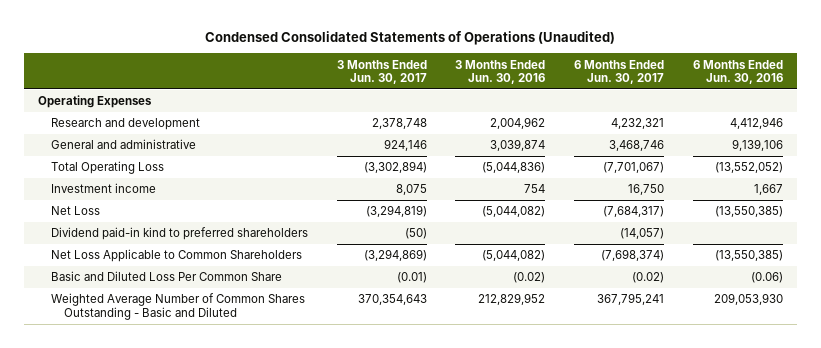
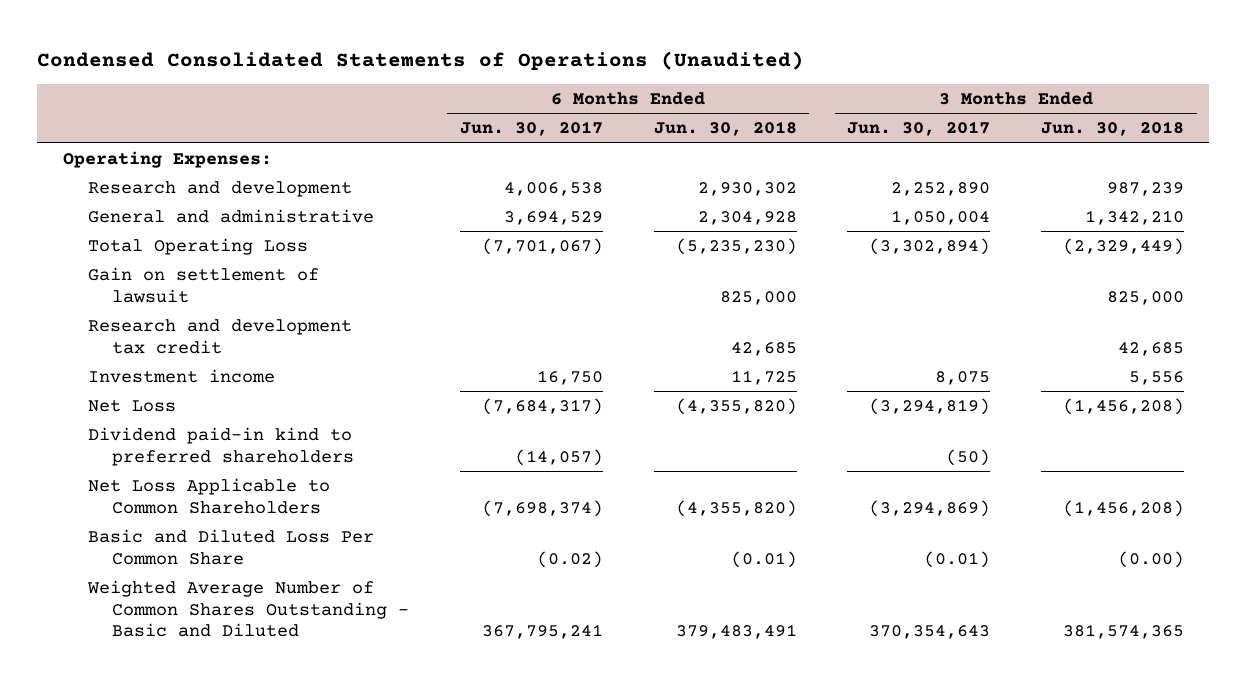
- | 3 Months Ended Jun. 30, 2017 | 3 Months Ended Jun. 30, 2016 | 6 Months Ended Jun. 30, 2017 | 6 Months Ended Jun. 30, 2016
+ | 6 Months Ended Jun. 30, 2017 | 6 Months Ended Jun. 30, 2018 | 3 Months Ended Jun. 30, 2017 | 3 Months Ended Jun. 30, 2018
- Operating Expenses
- Research and development | 2,378,748 | 2,004,962 | 4,232,321 | 4,412,946
- General and administrative | 924,146 | 3,039,874 | 3,468,746 | 9,139,106
+ Operating Expenses:
+ Research and development | 4,006,538 | 2,930,302 | 2,252,890 | 987,239
+ General and administrative | 3,694,529 | 2,304,928 | 1,050,004 | 1,342,210
+ Gain on settlement of lawsuit | | 825,000 | | 825,000
+ Research and development tax credit | | 42,685 | | 42,685

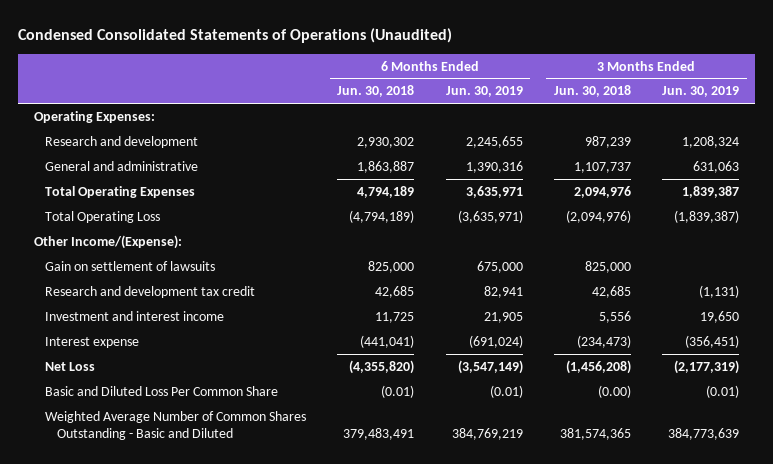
- | 6 Months Ended Jun. 30, 2017 | 6 Months Ended Jun. 30, 2018 | 3 Months Ended Jun. 30, 2017 | 3 Months Ended Jun. 30, 2018
+ | 6 Months Ended Jun. 30, 2018 | 6 Months Ended Jun. 30, 2019 | 3 Months Ended Jun. 30, 2018 | 3 Months Ended Jun. 30, 2019
- General and administrative | 3,694,529 | 2,304,928 | 1,050,004 | 1,342,210
- Total Operating Loss | (7,701,067) | (5,235,230) | (3,302,894) | (2,329,449)
- Gain on settlement of lawsuit | | 825,000 | | 825,000
+ General and administrative | 1,863,887 | 1,390,316 | 1,107,737 | 631,063
+ Total Operating Expenses | 4,794,189 | 3,635,971 | 2,094,976 | 1,839,387
+ Total Operating Loss | (4,794,189) | (3,635,971) | (2,094,976) | (1,839,387)
+ Other Income/(Expense):
+ Gain on settlement of lawsuits | 825,000 | 675,000 | 825,000 |
- Investment income | 16,750 | 11,725 | 8,075 | 5,556
+ Investment and interest income | 11,725 | 21,905 | 5,556 | 19,650
+ Interest expense | (441,041) | (691,024) | (234,473) | (356,451)
- Dividend paid-in kind to preferred shareholders | (14,057) | | (50) |
- Net Loss Applicable to Common Shareholders | (7,698,374) | (4,355,820) | (3,294,869) | (1,456,208)

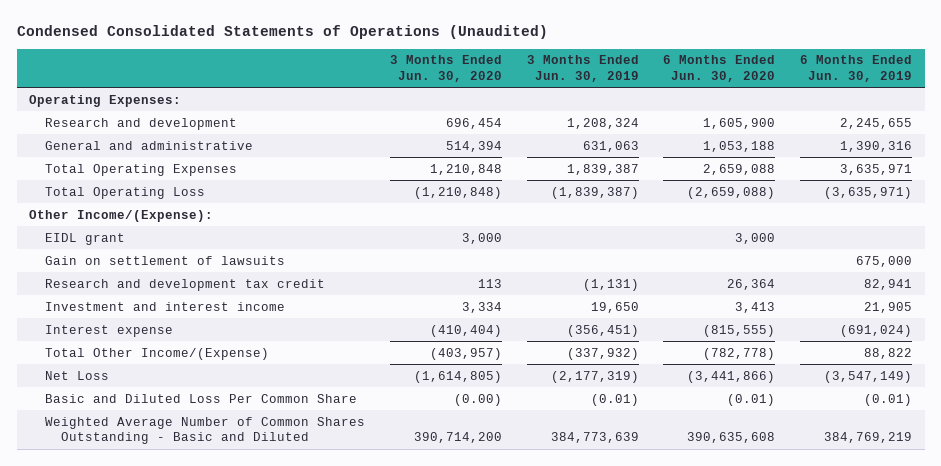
- | 6 Months Ended Jun. 30, 2018 | 6 Months Ended Jun. 30, 2019 | 3 Months Ended Jun. 30, 2018 | 3 Months Ended Jun. 30, 2019
+ | 3 Months Ended Jun. 30, 2020 | 3 Months Ended Jun. 30, 2019 | 6 Months Ended Jun. 30, 2020 | 6 Months Ended Jun. 30, 2019
+ EIDL grant | 3,000 | | 3,000 |
+ Total Other Income/(Expense) | (403,957) | (337,932) | (782,778) | 88,822

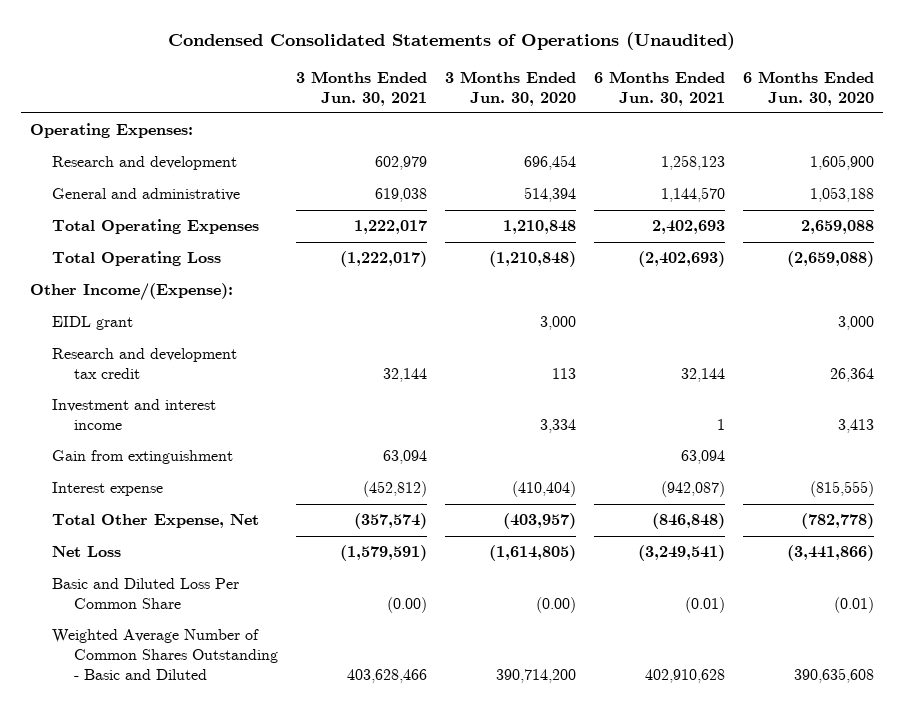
- | 3 Months Ended Jun. 30, 2020 | 3 Months Ended Jun. 30, 2019 | 6 Months Ended Jun. 30, 2020 | 6 Months Ended Jun. 30, 2019
+ | 3 Months Ended Jun. 30, 2021 | 3 Months Ended Jun. 30, 2020 | 6 Months Ended Jun. 30, 2021 | 6 Months Ended Jun. 30, 2020
- Gain on settlement of lawsuits | | | | 675,000
+ Gain from extinguishment | 63,094 | | 63,094 |
- Total Other Income/(Expense) | (403,957) | (337,932) | (782,778) | 88,822
+ Total Other Expense, Net | (357,574) | (403,957) | (846,848) | (782,778)

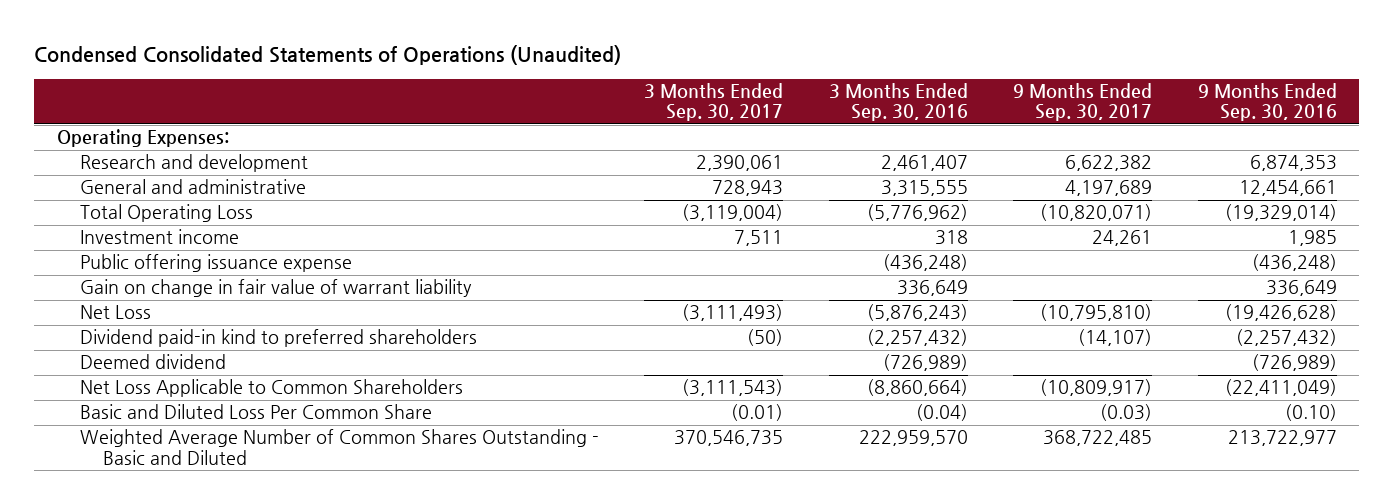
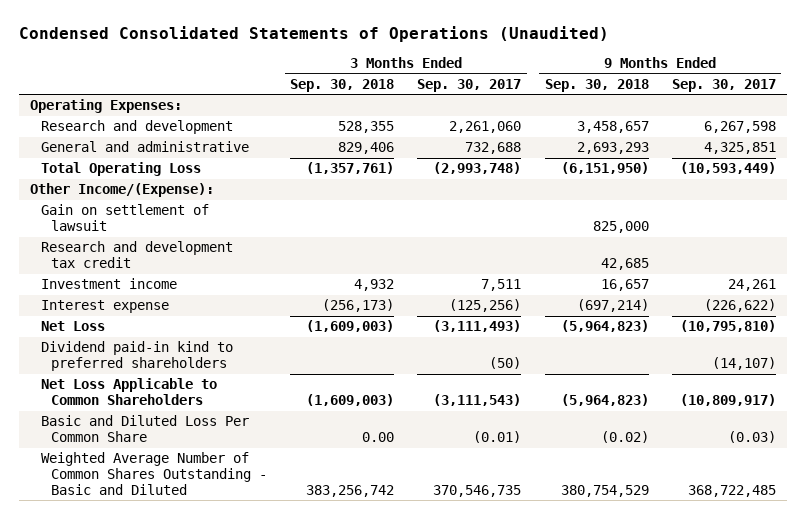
- | 3 Months Ended Sep. 30, 2017 | 3 Months Ended Sep. 30, 2016 | 9 Months Ended Sep. 30, 2017 | 9 Months Ended Sep. 30, 2016
+ | 3 Months Ended Sep. 30, 2018 | 3 Months Ended Sep. 30, 2017 | 9 Months Ended Sep. 30, 2018 | 9 Months Ended Sep. 30, 2017
- Research and development | 2,390,061 | 2,461,407 | 6,622,382 | 6,874,353
- General and administrative | 728,943 | 3,315,555 | 4,197,689 | 12,454,661
- Total Operating Loss | (3,119,004) | (5,776,962) | (10,820,071) | (19,329,014)
+ Research and development | 528,355 | 2,261,060 | 3,458,657 | 6,267,598
+ General and administrative | 829,406 | 732,688 | 2,693,293 | 4,325,851
+ Total Operating Loss | (1,357,761) | (2,993,748) | (6,151,950) | (10,593,449)
+ Other Income/(Expense):
+ Gain on settlement of lawsuit | | | 825,000 |
+ Research and development tax credit | | | 42,685 |
- Public offering issuance expense | | (436,248) | | (436,248)
- Gain on change in fair value of warrant liability | | 336,649 | | 336,649
+ Interest expense | (256,173) | (125,256) | (697,214) | (226,622)
- Deemed dividend | | (726,989) | | (726,989)

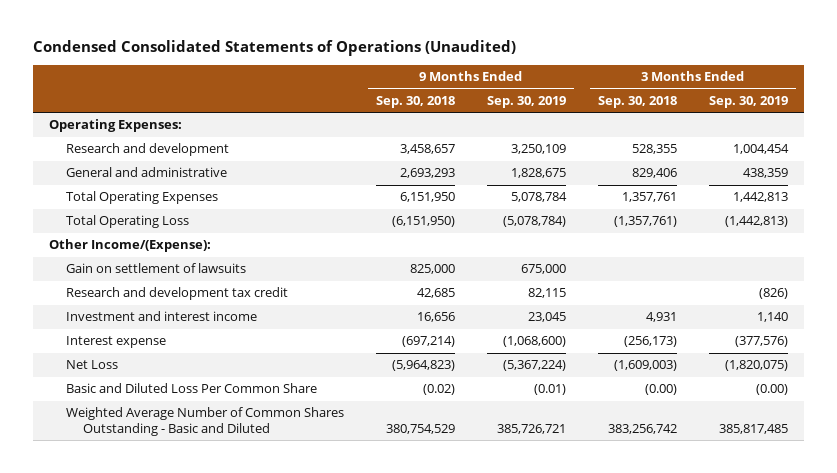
- | 3 Months Ended Sep. 30, 2018 | 3 Months Ended Sep. 30, 2017 | 9 Months Ended Sep. 30, 2018 | 9 Months Ended Sep. 30, 2017
+ | 9 Months Ended Sep. 30, 2018 | 9 Months Ended Sep. 30, 2019 | 3 Months Ended Sep. 30, 2018 | 3 Months Ended Sep. 30, 2019
+ Total Operating Expenses | 6,151,950 | 5,078,784 | 1,357,761 | 1,442,813
- Gain on settlement of lawsuit | | | 825,000 |
+ Gain on settlement of lawsuits | 825,000 | 675,000 | |
- Investment income | 4,932 | 7,511 | 16,657 | 24,261
+ Investment and interest income | 16,656 | 23,045 | 4,931 | 1,140
- Dividend paid-in kind to preferred shareholders | | (50) | | (14,107)
- Net Loss Applicable to Common Shareholders | (1,609,003) | (3,111,543) | (5,964,823) | (10,809,917)
- Basic and Diluted Loss Per Common Share | 0.00 | (0.01) | (0.02) | (0.03)
+ Basic and Diluted Loss Per Common Share | (0.02) | (0.01) | (0.00) | (0.00)

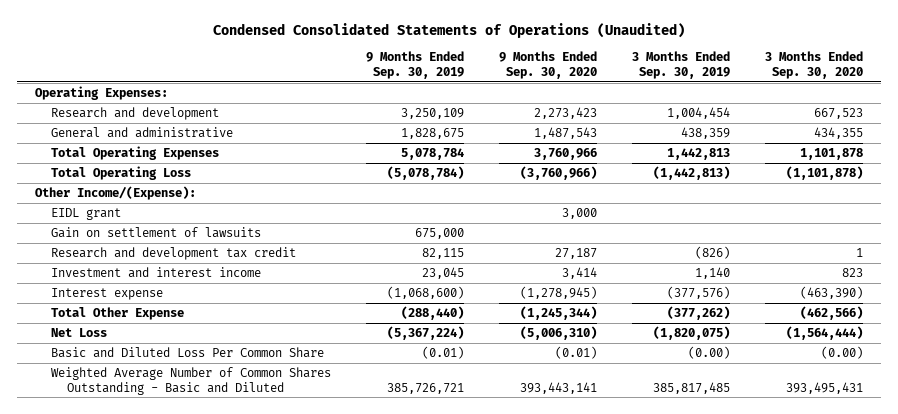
- | 9 Months Ended Sep. 30, 2018 | 9 Months Ended Sep. 30, 2019 | 3 Months Ended Sep. 30, 2018 | 3 Months Ended Sep. 30, 2019
+ | 9 Months Ended Sep. 30, 2019 | 9 Months Ended Sep. 30, 2020 | 3 Months Ended Sep. 30, 2019 | 3 Months Ended Sep. 30, 2020
+ EIDL grant | | 3,000 | |
+ Total Other Expense | (288,440) | (1,245,344) | (377,262) | (462,566)

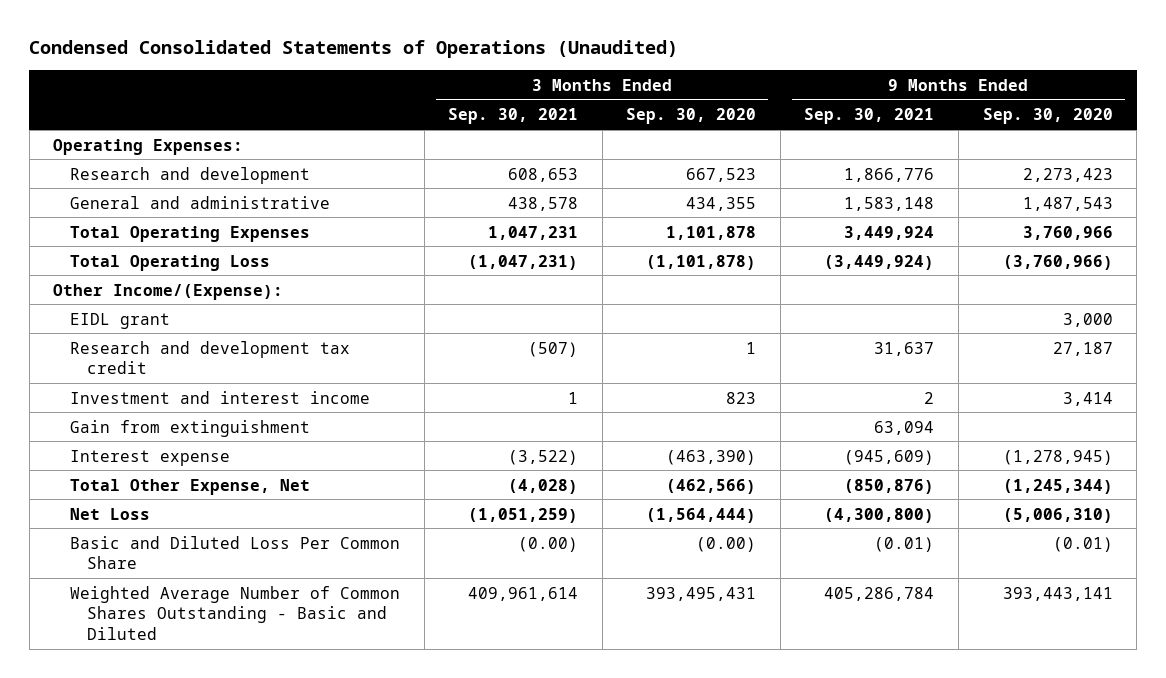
- | 9 Months Ended Sep. 30, 2019 | 9 Months Ended Sep. 30, 2020 | 3 Months Ended Sep. 30, 2019 | 3 Months Ended Sep. 30, 2020
+ | 3 Months Ended Sep. 30, 2021 | 3 Months Ended Sep. 30, 2020 | 9 Months Ended Sep. 30, 2021 | 9 Months Ended Sep. 30, 2020
- Gain on settlement of lawsuits | 675,000 | | |
+ Gain from extinguishment | | | 63,094 |
- Total Other Expense | (288,440) | (1,245,344) | (377,262) | (462,566)
+ Total Other Expense, Net | (4,028) | (462,566) | (850,876) | (1,245,344)

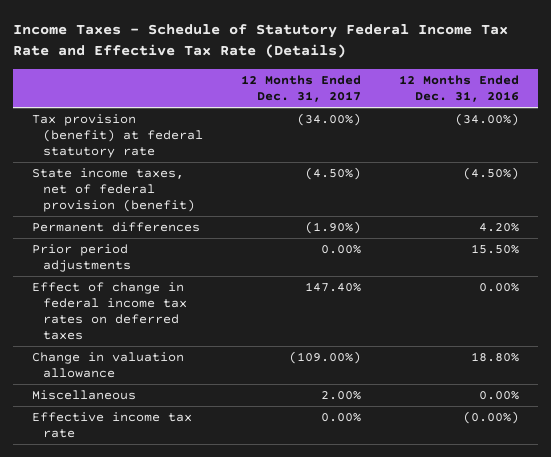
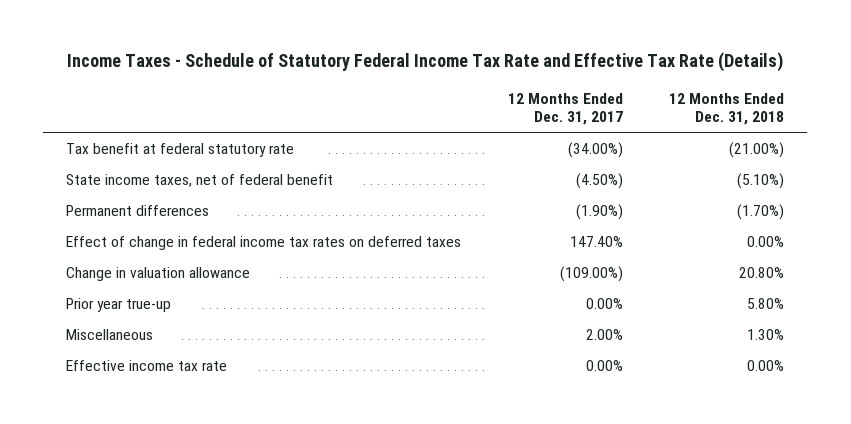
- | 12 Months Ended Dec. 31, 2017 | 12 Months Ended Dec. 31, 2016
+ | 12 Months Ended Dec. 31, 2017 | 12 Months Ended Dec. 31, 2018
- Tax provision (benefit) at federal statutory rate | (34.00%) | (34.00%)
- State income taxes, net of federal provision (benefit) | (4.50%) | (4.50%)
+ Tax benefit at federal statutory rate | (34.00%) | (21.00%)
+ State income taxes, net of federal benefit | (4.50%) | (5.10%)
- Prior period adjustments | 0.00% | 15.50%
+ Prior year true-up | 0.00% | 5.80%

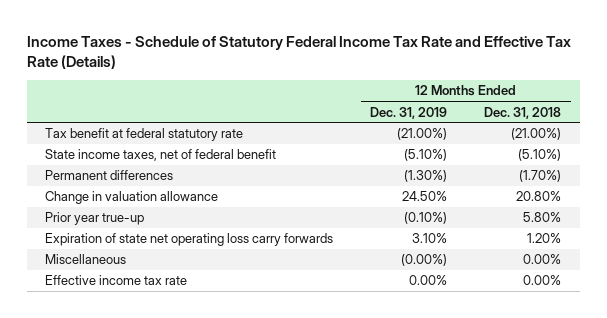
- | 12 Months Ended Dec. 31, 2017 | 12 Months Ended Dec. 31, 2018
+ | 12 Months Ended Dec. 31, 2019 | 12 Months Ended Dec. 31, 2018
- Effect of change in federal income tax rates on deferred taxes | 147.40% | 0.00%
- Miscellaneous | 2.00% | 1.30%
+ Expiration of state net operating loss carry forwards | 3.10% | 1.20%
+ Miscellaneous | (0.00%) | 0.00%

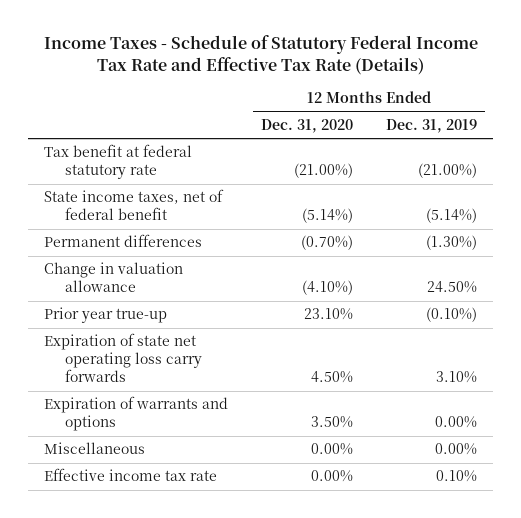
- | 12 Months Ended Dec. 31, 2019 | 12 Months Ended Dec. 31, 2018
+ | 12 Months Ended Dec. 31, 2020 | 12 Months Ended Dec. 31, 2019
- State income taxes, net of federal benefit | (5.10%) | (5.10%)
+ State income taxes, net of federal benefit | (5.14%) | (5.14%)
- Miscellaneous | (0.00%) | 0.00%
- Effective income tax rate | 0.00% | 0.00%
+ Expiration of warrants and options | 3.50% | 0.00%
+ Miscellaneous | 0.00% | 0.00%
+ Effective income tax rate | 0.00% | 0.10%

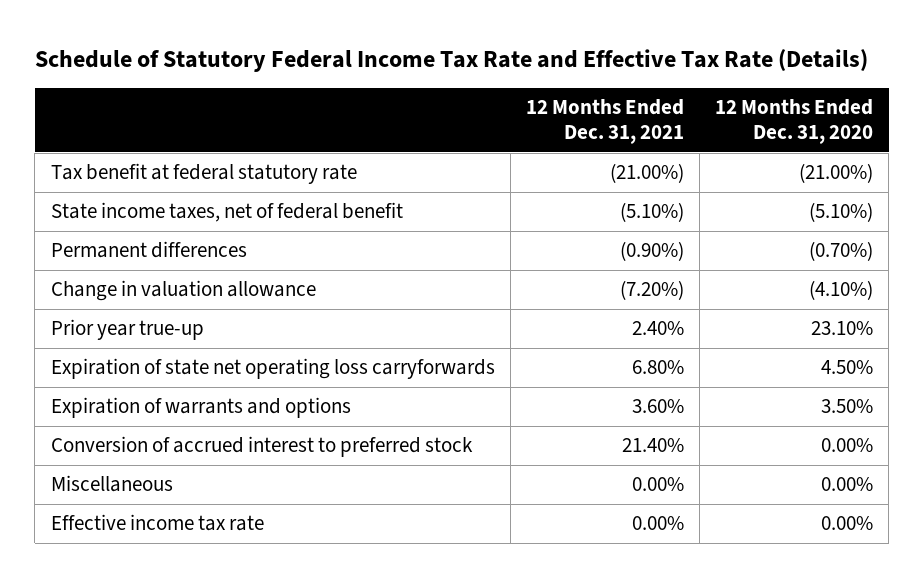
- Income Taxes - Schedule of Statutory Federal Income Tax Rate and Effective Tax Rate (Details)
+ Schedule of Statutory Federal Income Tax Rate and Effective Tax Rate (Details)
- | 12 Months Ended Dec. 31, 2020 | 12 Months Ended Dec. 31, 2019
+ | 12 Months Ended Dec. 31, 2021 | 12 Months Ended Dec. 31, 2020
- State income taxes, net of federal benefit | (5.14%) | (5.14%)
+ State income taxes, net of federal benefit | (5.10%) | (5.10%)
- Expiration of state net operating loss carry forwards | 4.50% | 3.10%
+ Expiration of state net operating loss carryforwards | 6.80% | 4.50%
+ Conversion of accrued interest to preferred stock | 21.40% | 0.00%

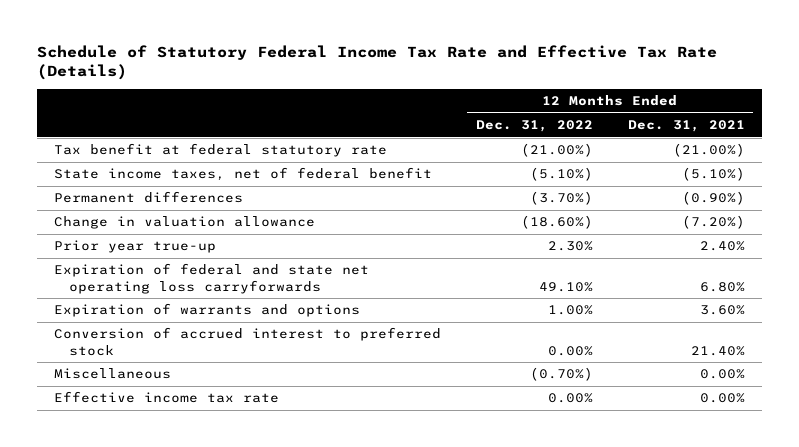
- | 12 Months Ended Dec. 31, 2021 | 12 Months Ended Dec. 31, 2020
+ | 12 Months Ended Dec. 31, 2022 | 12 Months Ended Dec. 31, 2021
- Expiration of state net operating loss carryforwards | 6.80% | 4.50%
+ Expiration of federal and state net operating loss carryforwards | 49.10% | 6.80%

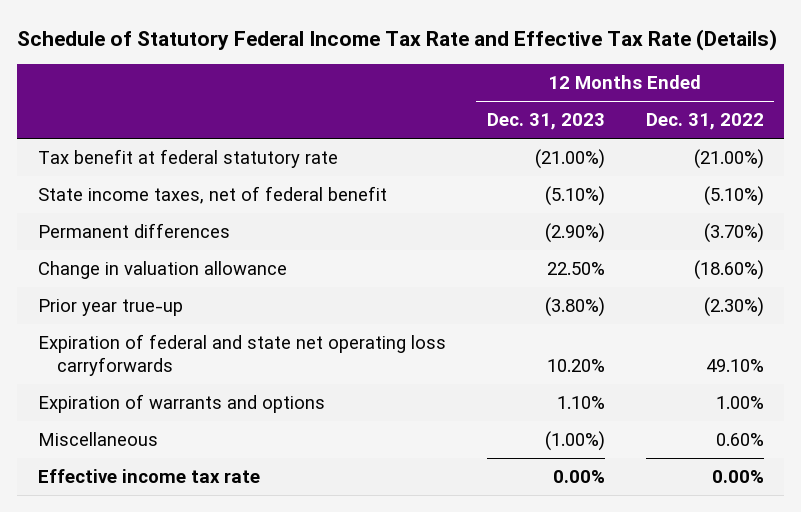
- | 12 Months Ended Dec. 31, 2022 | 12 Months Ended Dec. 31, 2021
+ | 12 Months Ended Dec. 31, 2023 | 12 Months Ended Dec. 31, 2022
- Prior year true-up | 2.30% | 2.40%
+ Prior year true-up | (3.80%) | (2.30%)
- Conversion of accrued interest to preferred stock | 0.00% | 21.40%
- Miscellaneous | (0.70%) | 0.00%
+ Miscellaneous | (1.00%) | 0.60%

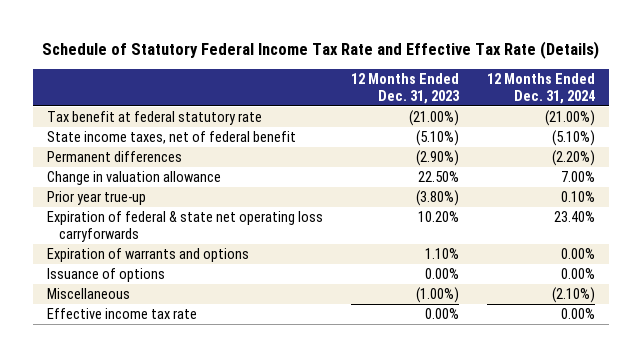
- | 12 Months Ended Dec. 31, 2023 | 12 Months Ended Dec. 31, 2022
+ | 12 Months Ended Dec. 31, 2023 | 12 Months Ended Dec. 31, 2024
- Expiration of federal and state net operating loss carryforwards | 10.20% | 49.10%
+ Expiration of federal & state net operating loss carryforwards | 10.20% | 23.40%
+ Issuance of options | 0.00% | 0.00%

